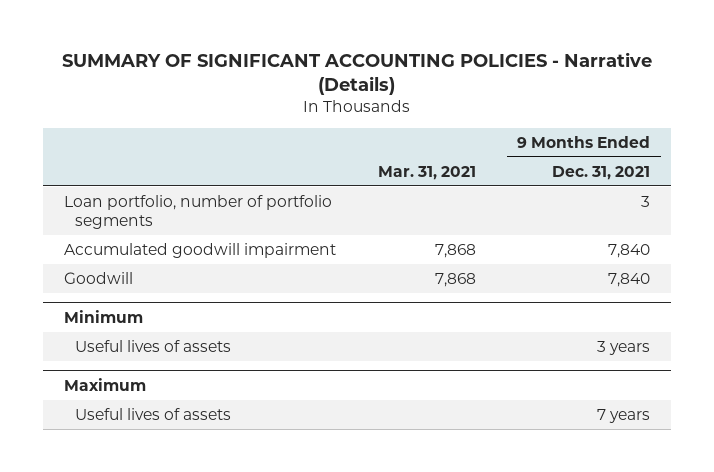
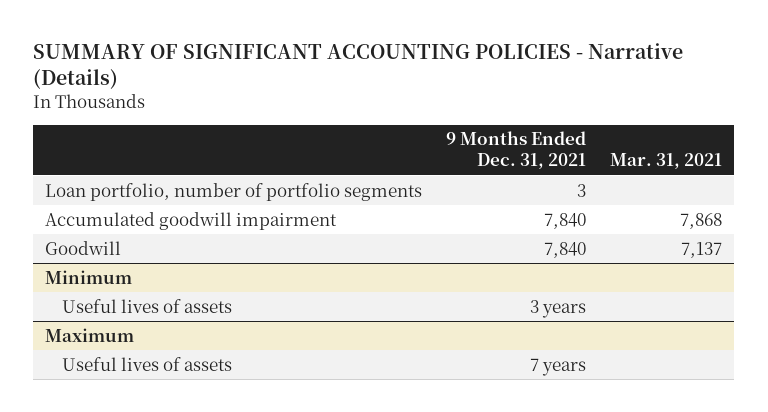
- | Mar. 31, 2021 | 9 Months Ended Dec. 31, 2021
+ | 9 Months Ended Dec. 31, 2021 | Mar. 31, 2021
- Goodwill | 7,868 | 7,840
+ Goodwill | 7,840 | 7,137

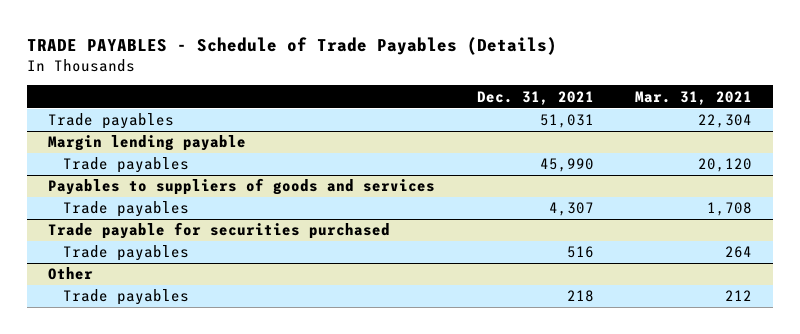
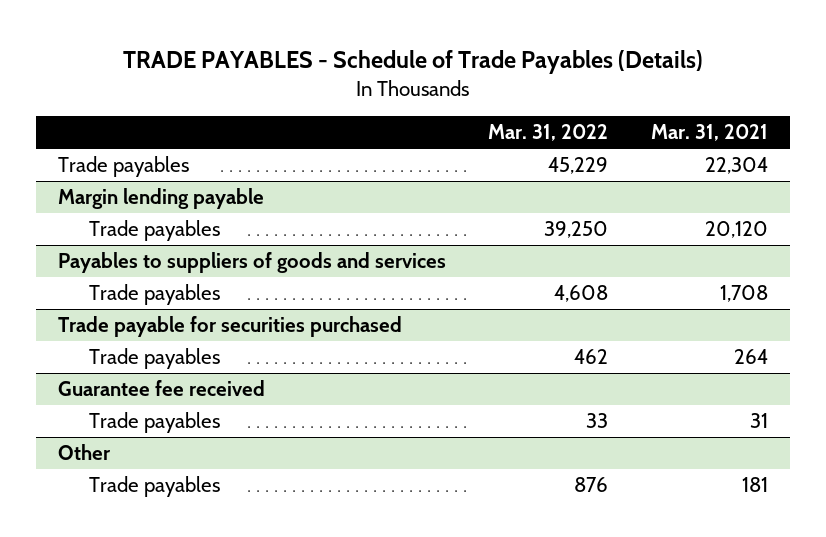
- | Dec. 31, 2021 | Mar. 31, 2021
+ | Mar. 31, 2022 | Mar. 31, 2021
+ Guarantee fee received
+ Trade payables | 33 | 31
@ Other
- Trade payables | 218 | 212
+ Trade payables | 876 | 181

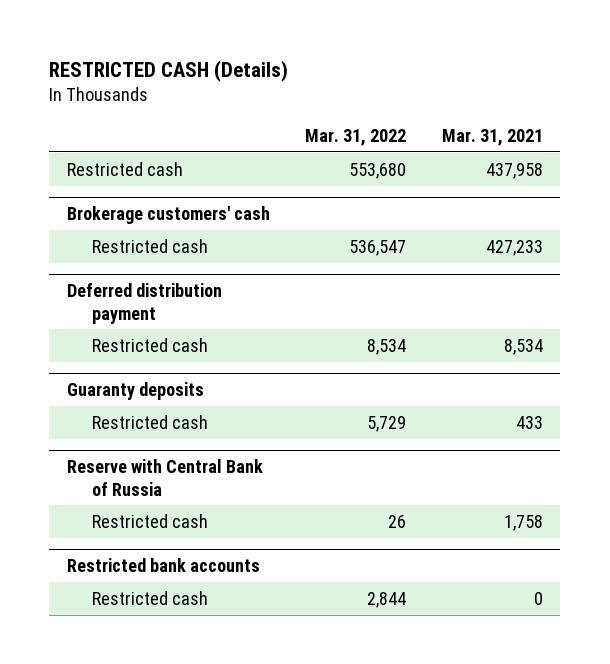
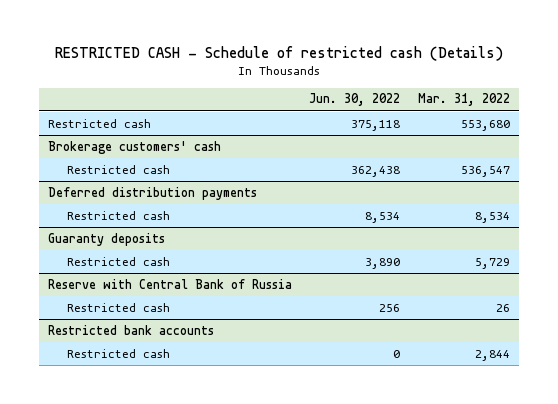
- RESTRICTED CASH (Details)
+ RESTRICTED CASH - Schedule of restricted cash (Details)
- | Mar. 31, 2022 | Mar. 31, 2021
+ | Jun. 30, 2022 | Mar. 31, 2022
- Deferred distribution payment
+ Deferred distribution payments

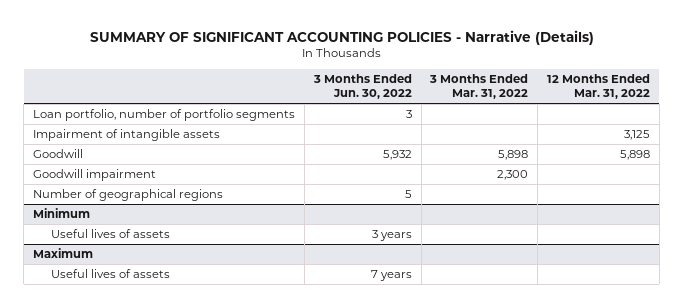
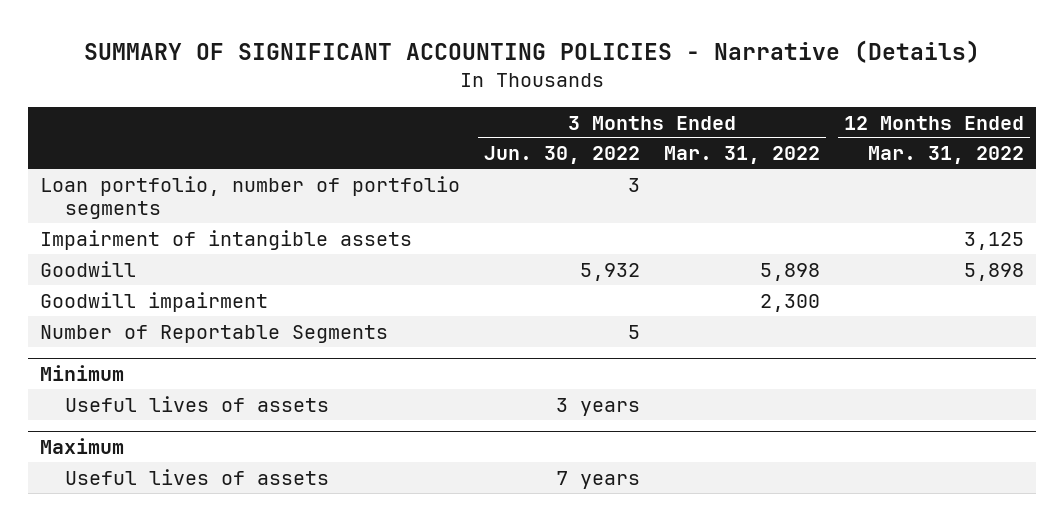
- Number of geographical regions | 5 | |
+ Number of Reportable Segments | 5 | |

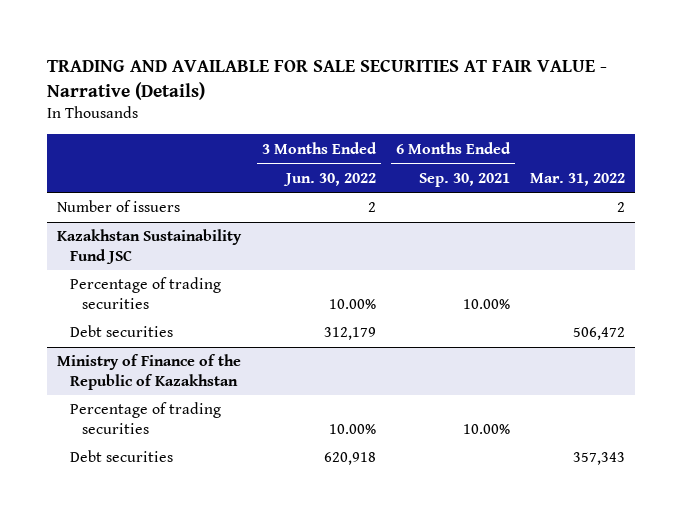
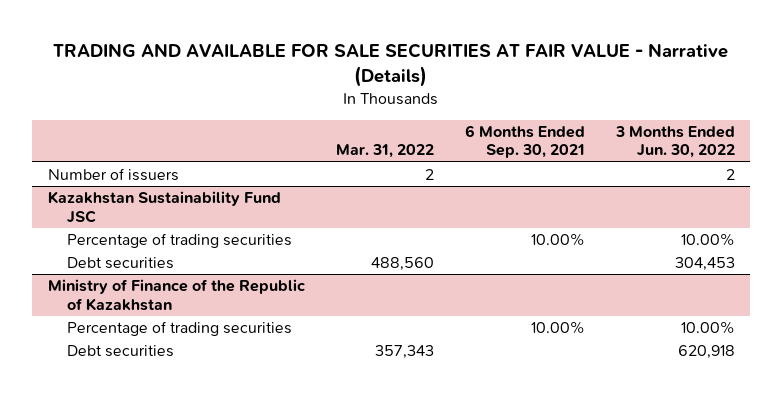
- | 3 Months Ended Jun. 30, 2022 | 6 Months Ended Sep. 30, 2021 | Mar. 31, 2022
+ | Mar. 31, 2022 | 6 Months Ended Sep. 30, 2021 | 3 Months Ended Jun. 30, 2022
@ Kazakhstan Sustainability Fund JSC
- Debt securities | 312,179 | | 506,472
+ Debt securities | 488,560 | | 304,453

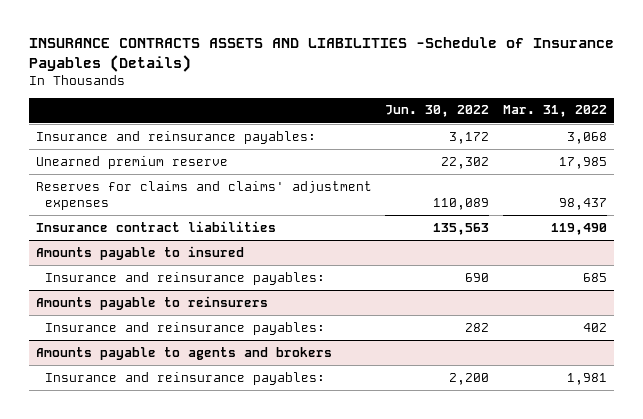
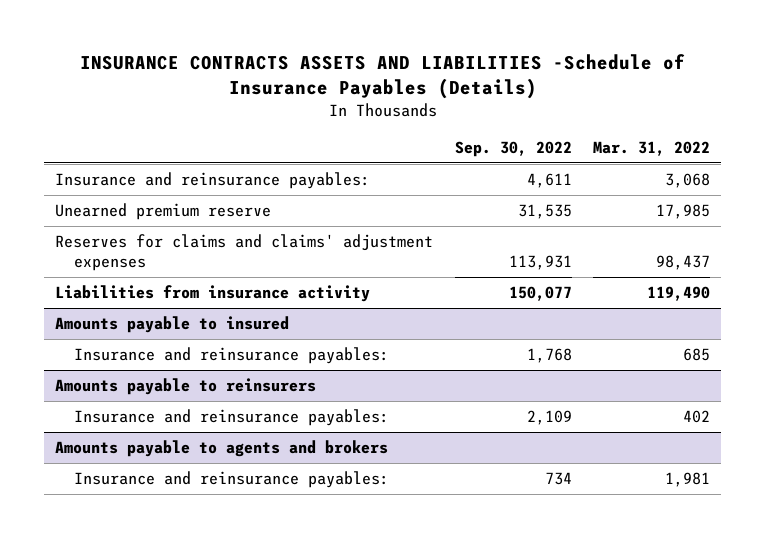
- | Jun. 30, 2022 | Mar. 31, 2022
+ | Sep. 30, 2022 | Mar. 31, 2022
- Insurance contract liabilities | 135,563 | 119,490
+ Liabilities from insurance activity | 150,077 | 119,490

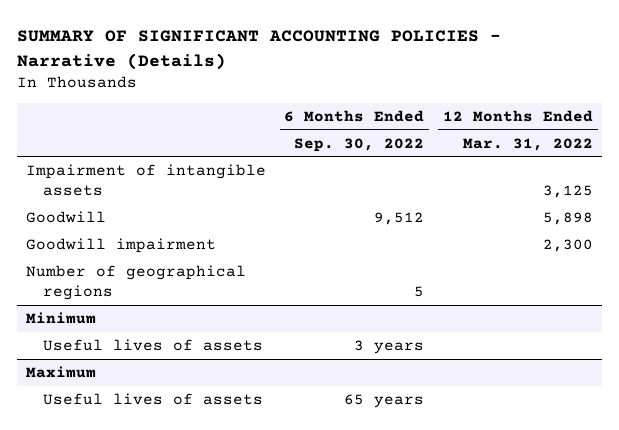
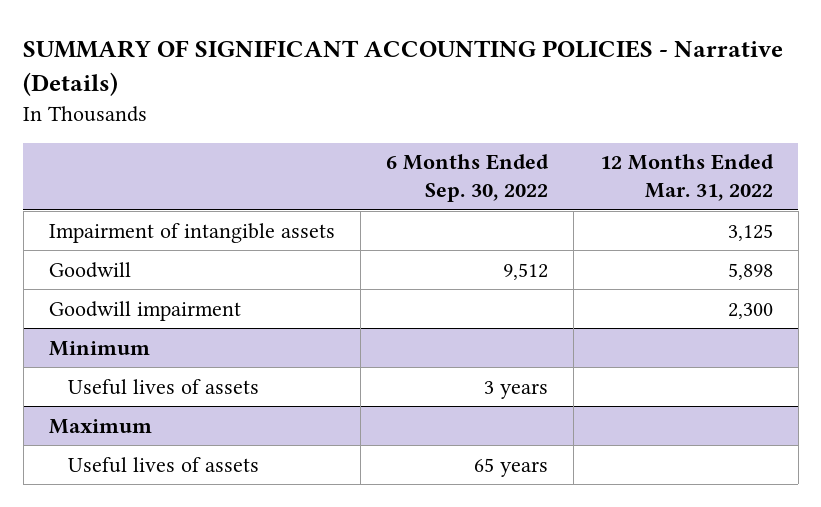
- Number of geographical regions | 5 |

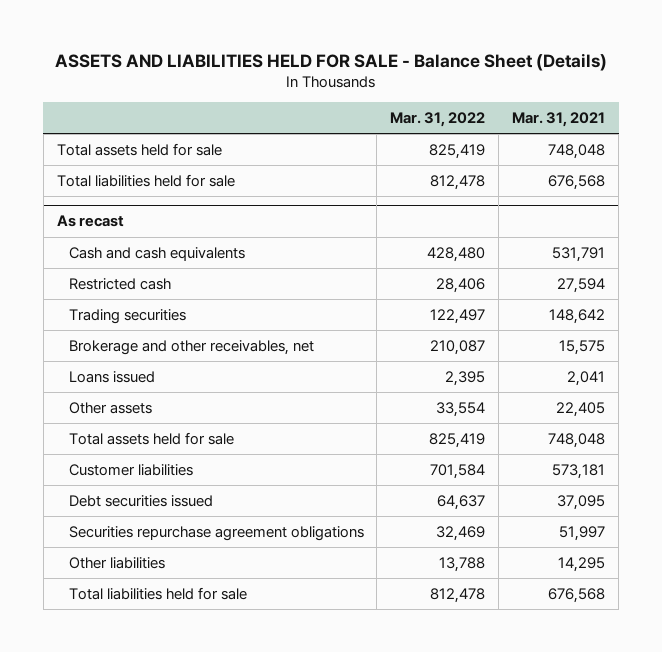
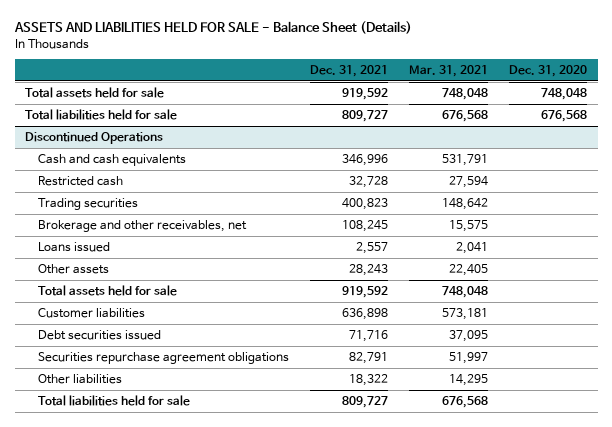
- | Mar. 31, 2022 | Mar. 31, 2021
+ | Dec. 31, 2021 | Mar. 31, 2021 | Dec. 31, 2020
- As recast
+ Discontinued Operations

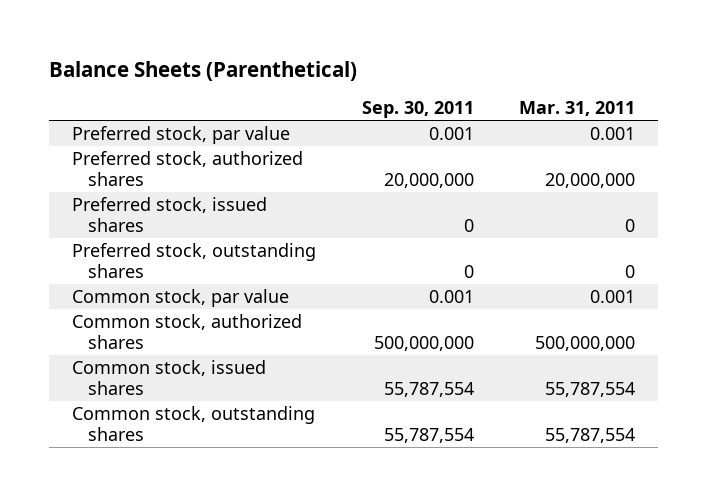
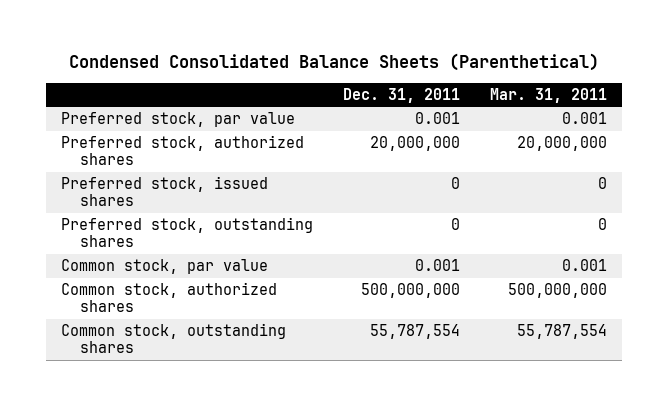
- Balance Sheets (Parenthetical)
+ Condensed Consolidated Balance Sheets (Parenthetical)
- | Sep. 30, 2011 | Mar. 31, 2011
+ | Dec. 31, 2011 | Mar. 31, 2011
- Common stock, issued shares | 55,787,554 | 55,787,554

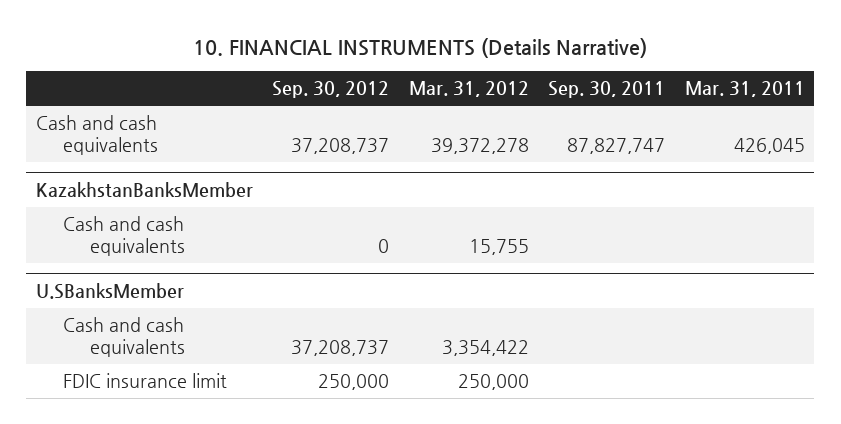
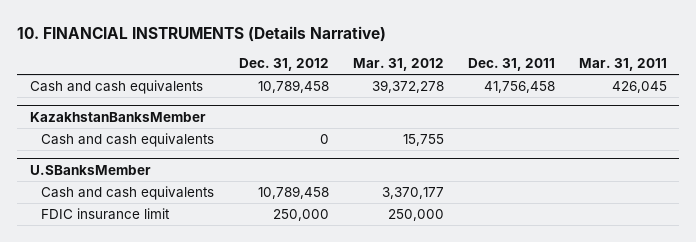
- | Sep. 30, 2012 | Mar. 31, 2012 | Sep. 30, 2011 | Mar. 31, 2011
+ | Dec. 31, 2012 | Mar. 31, 2012 | Dec. 31, 2011 | Mar. 31, 2011
@ U.SBanksMember
- Cash and cash equivalents | 37,208,737 | 3,354,422 | |
+ Cash and cash equivalents | 10,789,458 | 3,370,177 | |

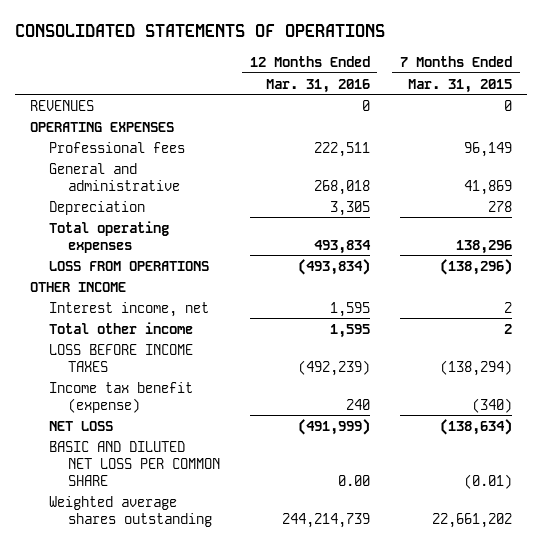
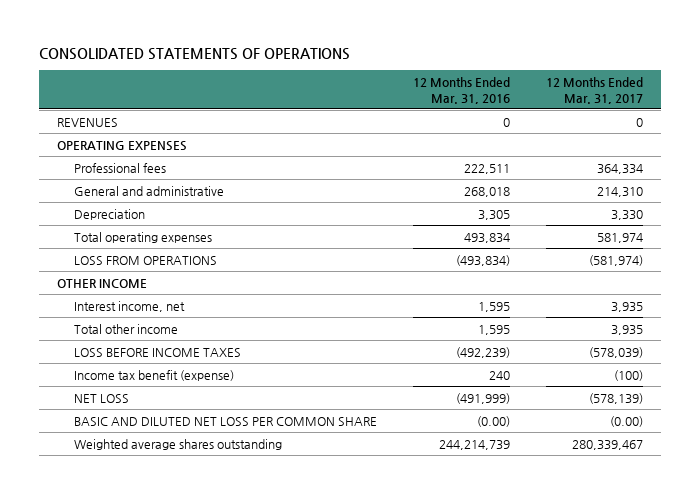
- | 12 Months Ended Mar. 31, 2016 | 7 Months Ended Mar. 31, 2015
+ | 12 Months Ended Mar. 31, 2016 | 12 Months Ended Mar. 31, 2017
- BASIC AND DILUTED NET LOSS PER COMMON SHARE | 0.00 | (0.01)
+ BASIC AND DILUTED NET LOSS PER COMMON SHARE | (0.00) | (0.00)

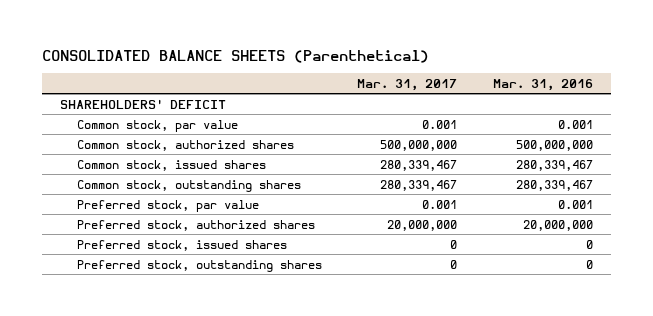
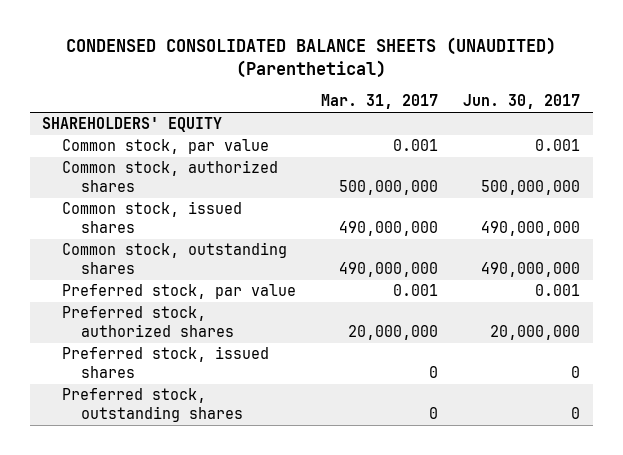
- CONSOLIDATED BALANCE SHEETS (Parenthetical)
+ CONDENSED CONSOLIDATED BALANCE SHEETS (UNAUDITED) (Parenthetical)
- | Mar. 31, 2017 | Mar. 31, 2016
+ | Mar. 31, 2017 | Jun. 30, 2017
- SHAREHOLDERS' DEFICIT
+ SHAREHOLDERS' EQUITY
- Common stock, issued shares | 280,339,467 | 280,339,467
- Common stock, outstanding shares | 280,339,467 | 280,339,467
+ Common stock, issued shares | 490,000,000 | 490,000,000
+ Common stock, outstanding shares | 490,000,000 | 490,000,000

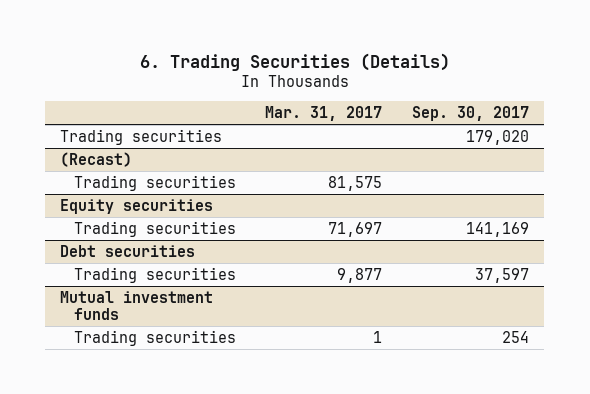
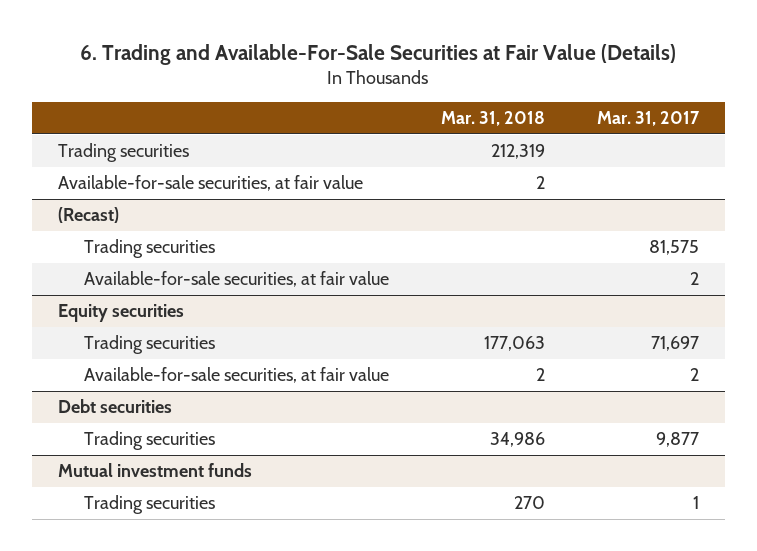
- 6. Trading Securities (Details)
+ 6. Trading and Available-For-Sale Securities at Fair Value (Details)
- | Mar. 31, 2017 | Sep. 30, 2017
+ | Mar. 31, 2018 | Mar. 31, 2017
+ Available-for-sale securities, at fair value | 2 |
@ (Recast)
+ Available-for-sale securities, at fair value | | 2
@ Equity securities
+ Available-for-sale securities, at fair value | 2 | 2

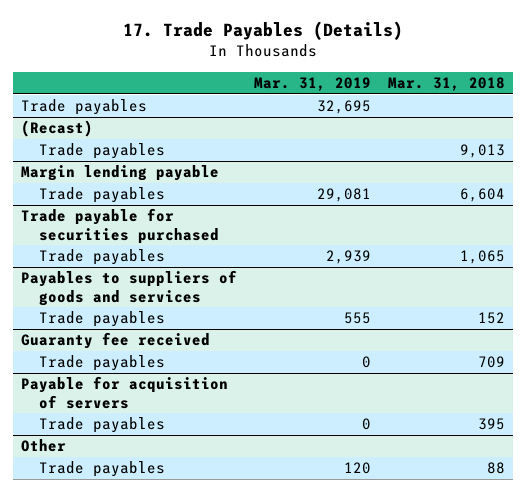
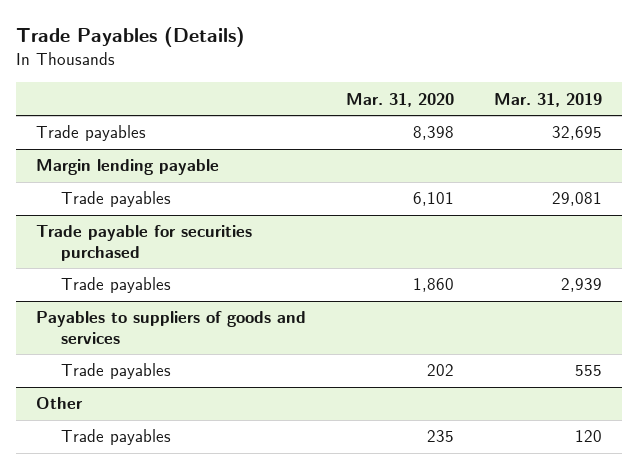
- 17. Trade Payables (Details)
+ Trade Payables (Details)
- | Mar. 31, 2019 | Mar. 31, 2018
+ | Mar. 31, 2020 | Mar. 31, 2019
- (Recast)
- Trade payables | | 9,013
- Guaranty fee received
- Trade payables | 0 | 709
- Payable for acquisition of servers
- Trade payables | 0 | 395

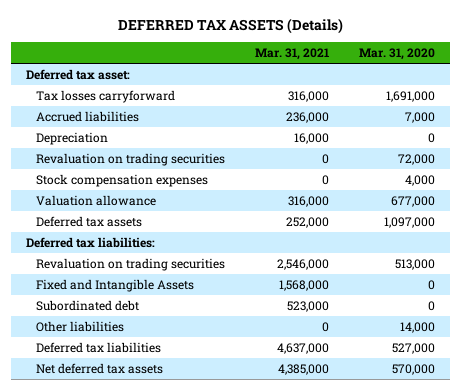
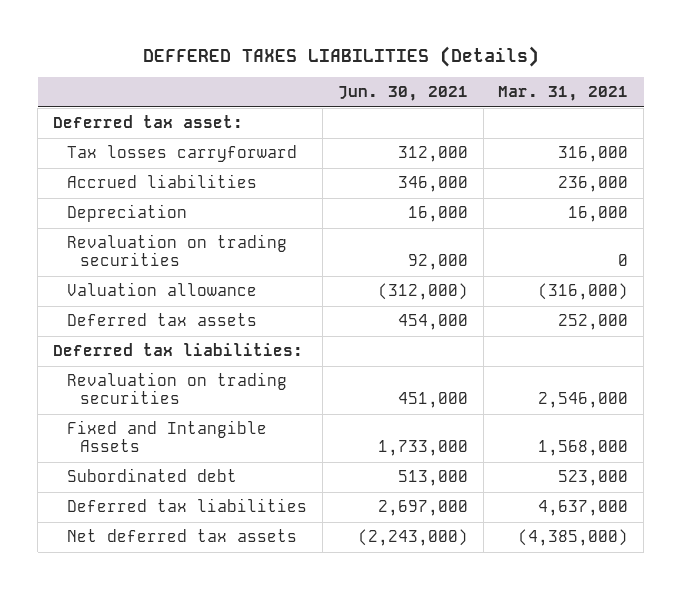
- DEFERRED TAX ASSETS (Details)
+ DEFFERED TAXES LIABILITIES (Details)
- | Mar. 31, 2021 | Mar. 31, 2020
+ | Jun. 30, 2021 | Mar. 31, 2021
- Stock compensation expenses | 0 | 4,000
- Valuation allowance | 316,000 | 677,000
+ Valuation allowance | (312,000) | (316,000)
- Other liabilities | 0 | 14,000
- Net deferred tax assets | 4,385,000 | 570,000
+ Net deferred tax assets | (2,243,000) | (4,385,000)

